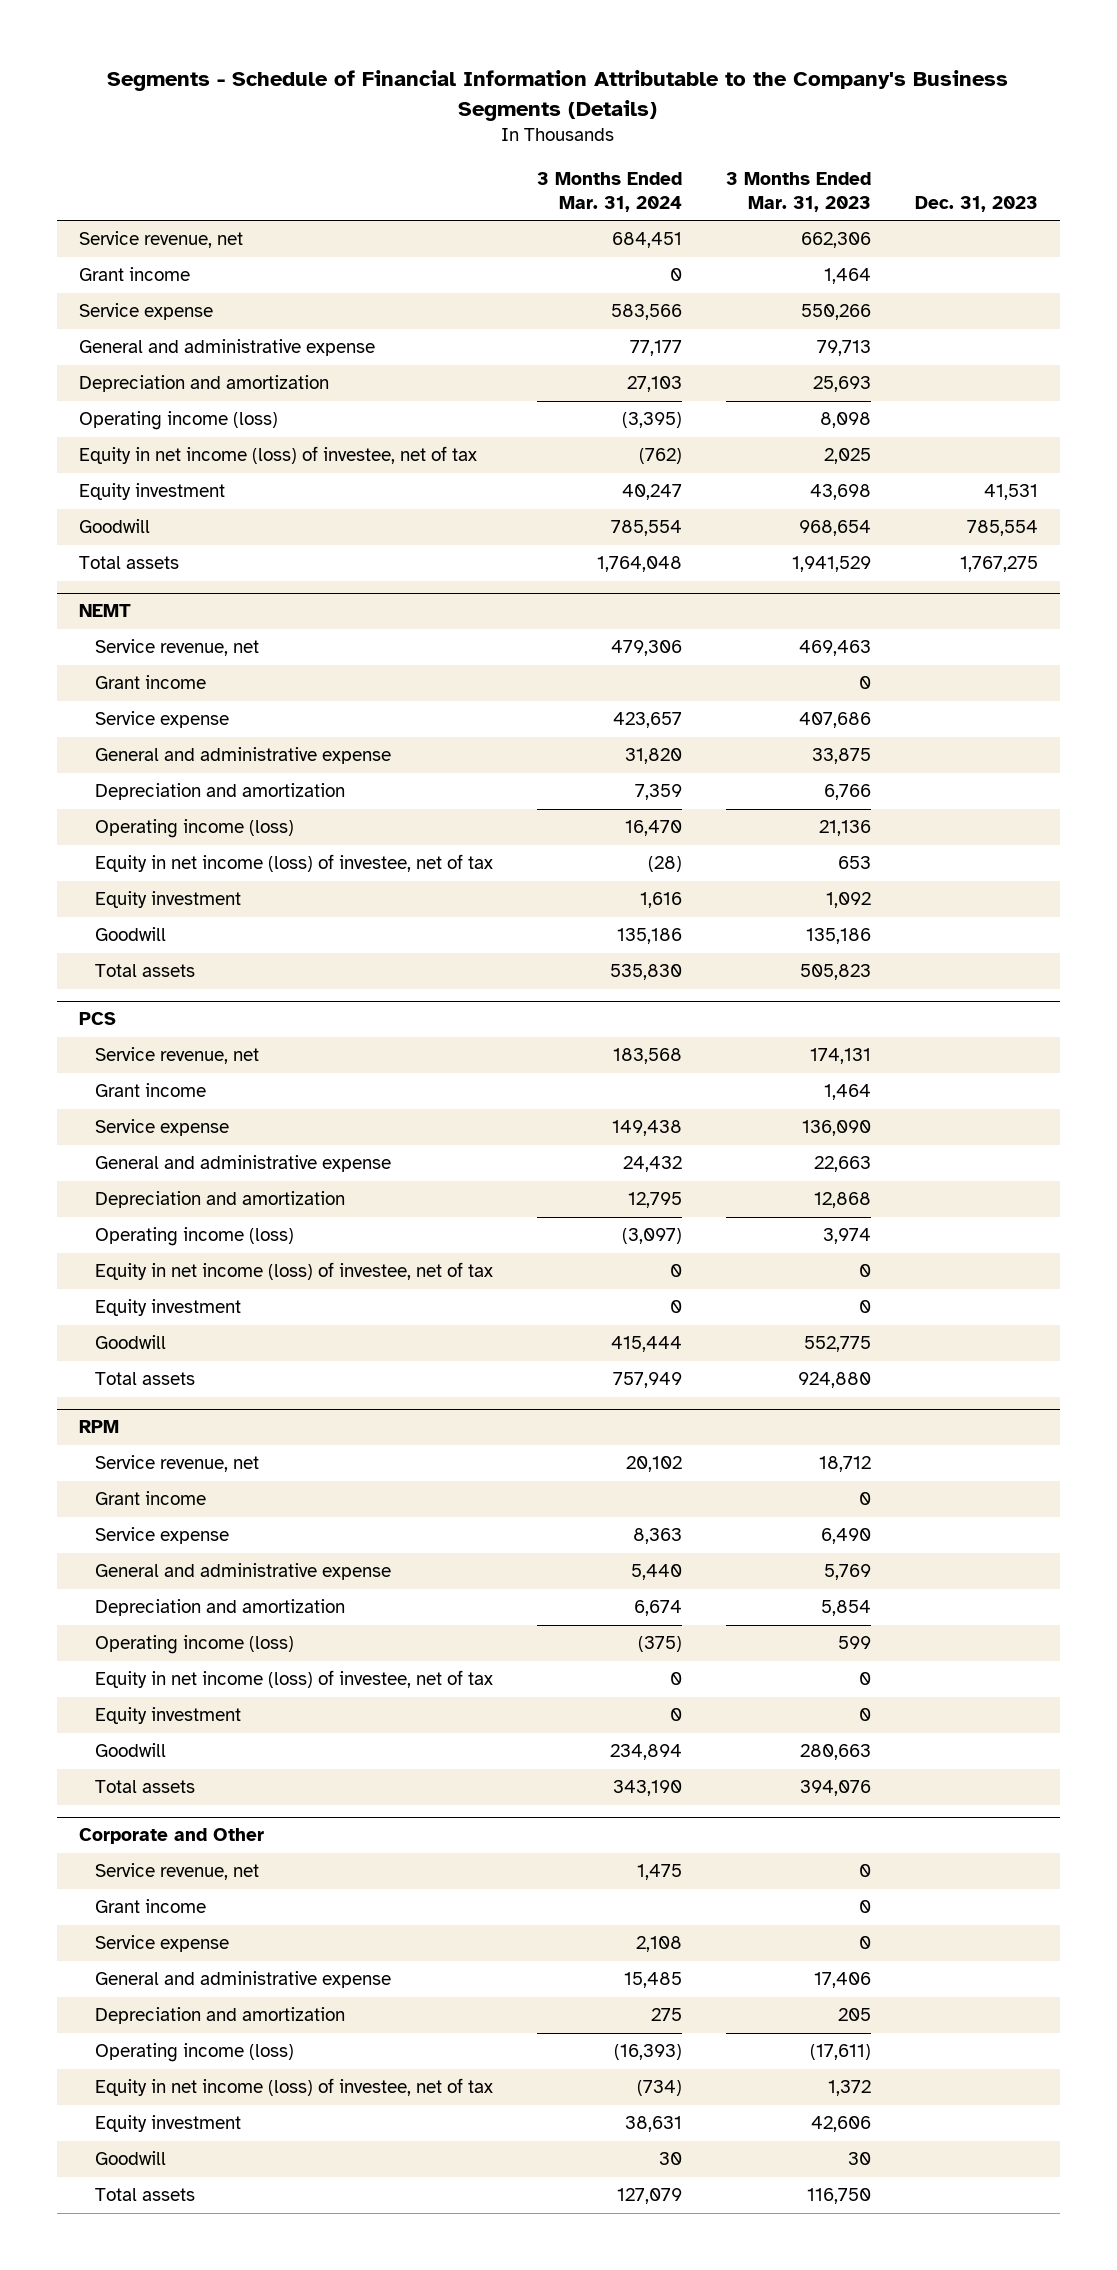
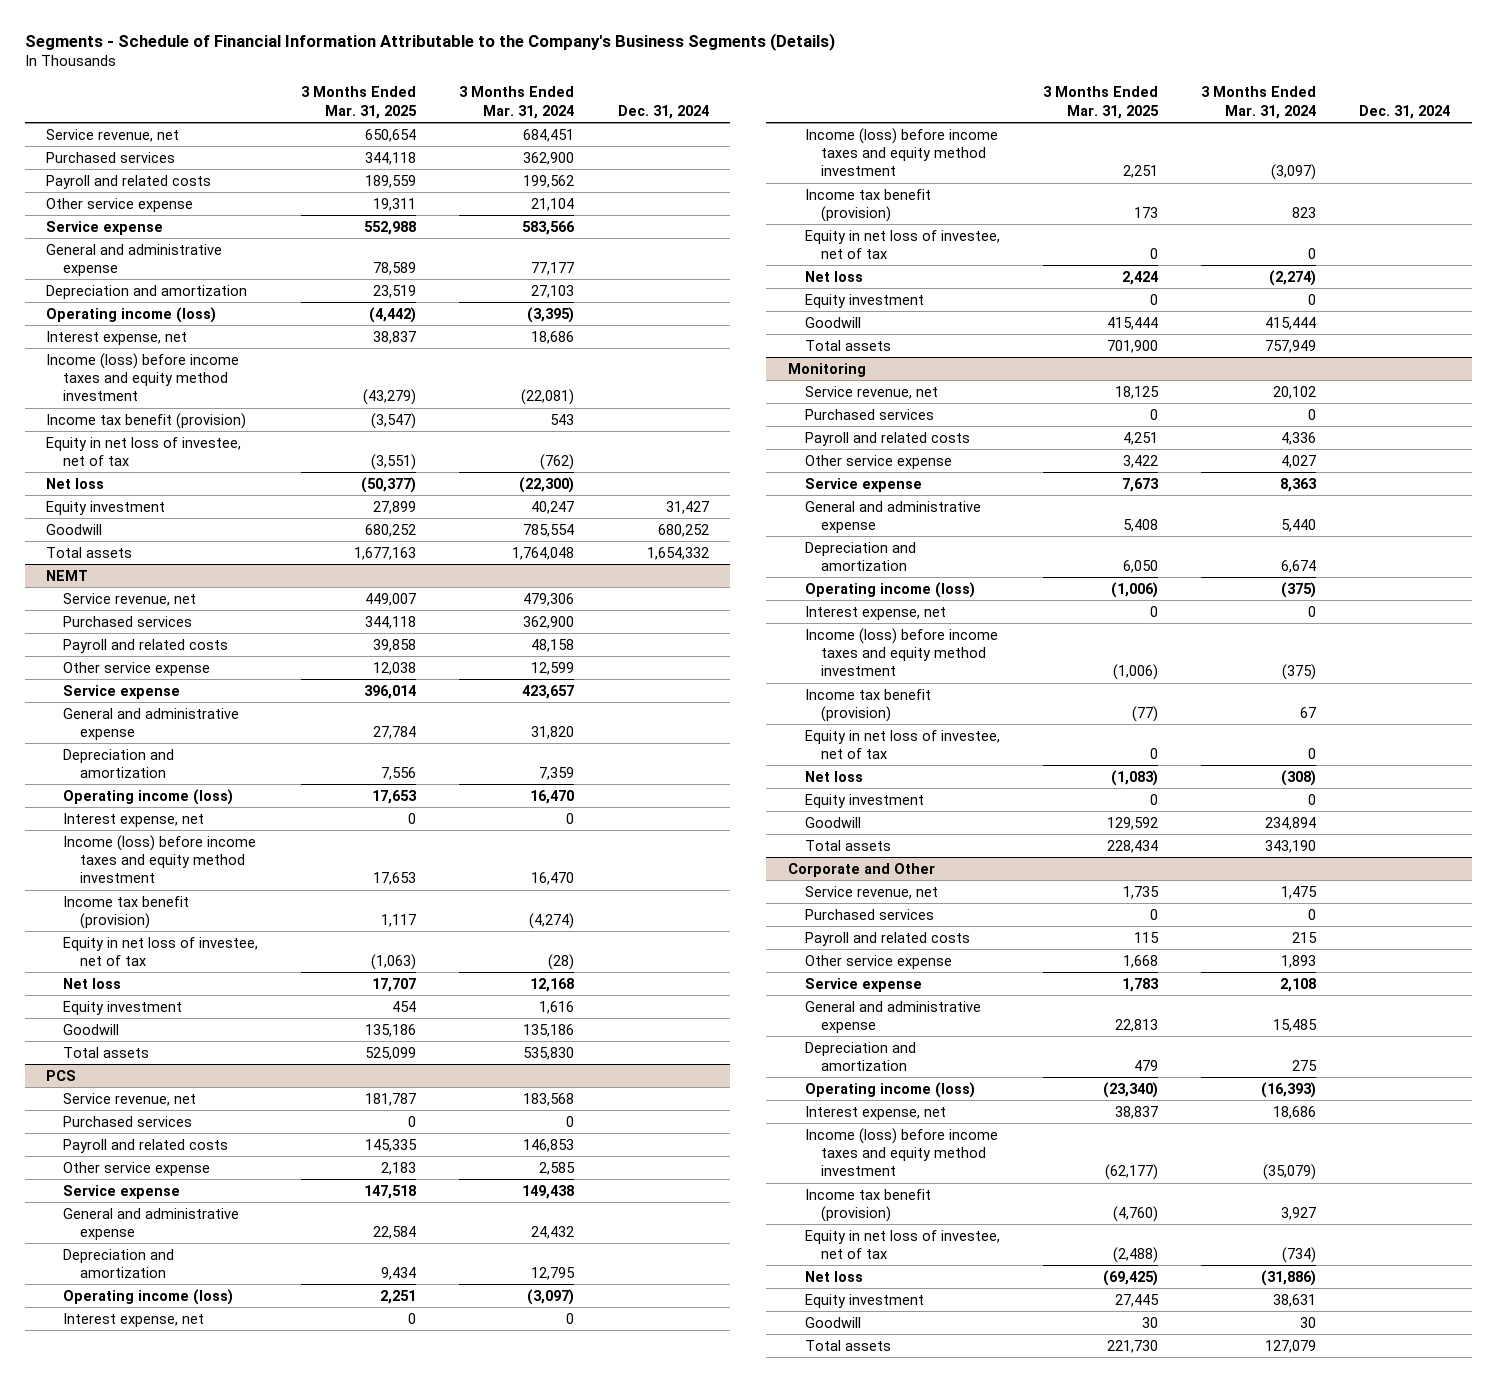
- | 3 Months Ended Mar. 31, 2024 | 3 Months Ended Mar. 31, 2023 | Dec. 31, 2023
+ | 3 Months Ended Mar. 31, 2025 | 3 Months Ended Mar. 31, 2024 | Dec. 31, 2024
- Grant income | 0 | 1,464 |
+ Purchased services | 344,118 | 362,900 |
+ Payroll and related costs | 189,559 | 199,562 |
+ Other service expense | 19,311 | 21,104 |
- Equity in net income (loss) of investee, net of tax | (762) | 2,025 |
+ Interest expense, net | 38,837 | 18,686 |
+ Income (loss) before income taxes and equity method investment | (43,279) | (22,081) |
+ Income tax benefit (provision) | (3,547) | 543 |
+ Equity in net loss of investee, net of tax | (3,551) | (762) |
+ Net loss | (50,377) | (22,300) |
@ NEMT
- Grant income | | 0 |
+ Purchased services | 344,118 | 362,900 |
+ Payroll and related costs | 39,858 | 48,158 |
+ Other service expense | 12,038 | 12,599 |
- Equity in net income (loss) of investee, net of tax | (28) | 653 |
+ Interest expense, net | 0 | 0 |
+ Income (loss) before income taxes and equity method investment | 17,653 | 16,470 |
+ Income tax benefit (provision) | 1,117 | (4,274) |
+ Equity in net loss of investee, net of tax | (1,063) | (28) |
+ Net loss | 17,707 | 12,168 |
@ PCS
- Grant income | | 1,464 |
+ Purchased services | 0 | 0 |
+ Payroll and related costs | 145,335 | 146,853 |
+ Other service expense | 2,183 | 2,585 |
- Equity in net income (loss) of investee, net of tax | 0 | 0 |
+ Interest expense, net | 0 | 0 |
+ Income (loss) before income taxes and equity method investment | 2,251 | (3,097) |
+ Income tax benefit (provision) | 173 | 823 |
+ Equity in net loss of investee, net of tax | 0 | 0 |
+ Net loss | 2,424 | (2,274) |
- RPM
+ Monitoring
- Grant income | | 0 |
+ Purchased services | 0 | 0 |
+ Payroll and related costs | 4,251 | 4,336 |
+ Other service expense | 3,422 | 4,027 |
- Equity in net income (loss) of investee, net of tax | 0 | 0 |
+ Interest expense, net | 0 | 0 |
+ Income (loss) before income taxes and equity method investment | (1,006) | (375) |
+ Income tax benefit (provision) | (77) | 67 |
+ Equity in net loss of investee, net of tax | 0 | 0 |
+ Net loss | (1,083) | (308) |
@ Corporate and Other
- Grant income | | 0 |
+ Purchased services | 0 | 0 |
+ Payroll and related costs | 115 | 215 |
+ Other service expense | 1,668 | 1,893 |
- Equity in net income (loss) of investee, net of tax | (734) | 1,372 |
+ Interest expense, net | 38,837 | 18,686 |
+ Income (loss) before income taxes and equity method investment | (62,177) | (35,079) |
+ Income tax benefit (provision) | (4,760) | 3,927 |
+ Equity in net loss of investee, net of tax | (2,488) | (734) |
+ Net loss | (69,425) | (31,886) |

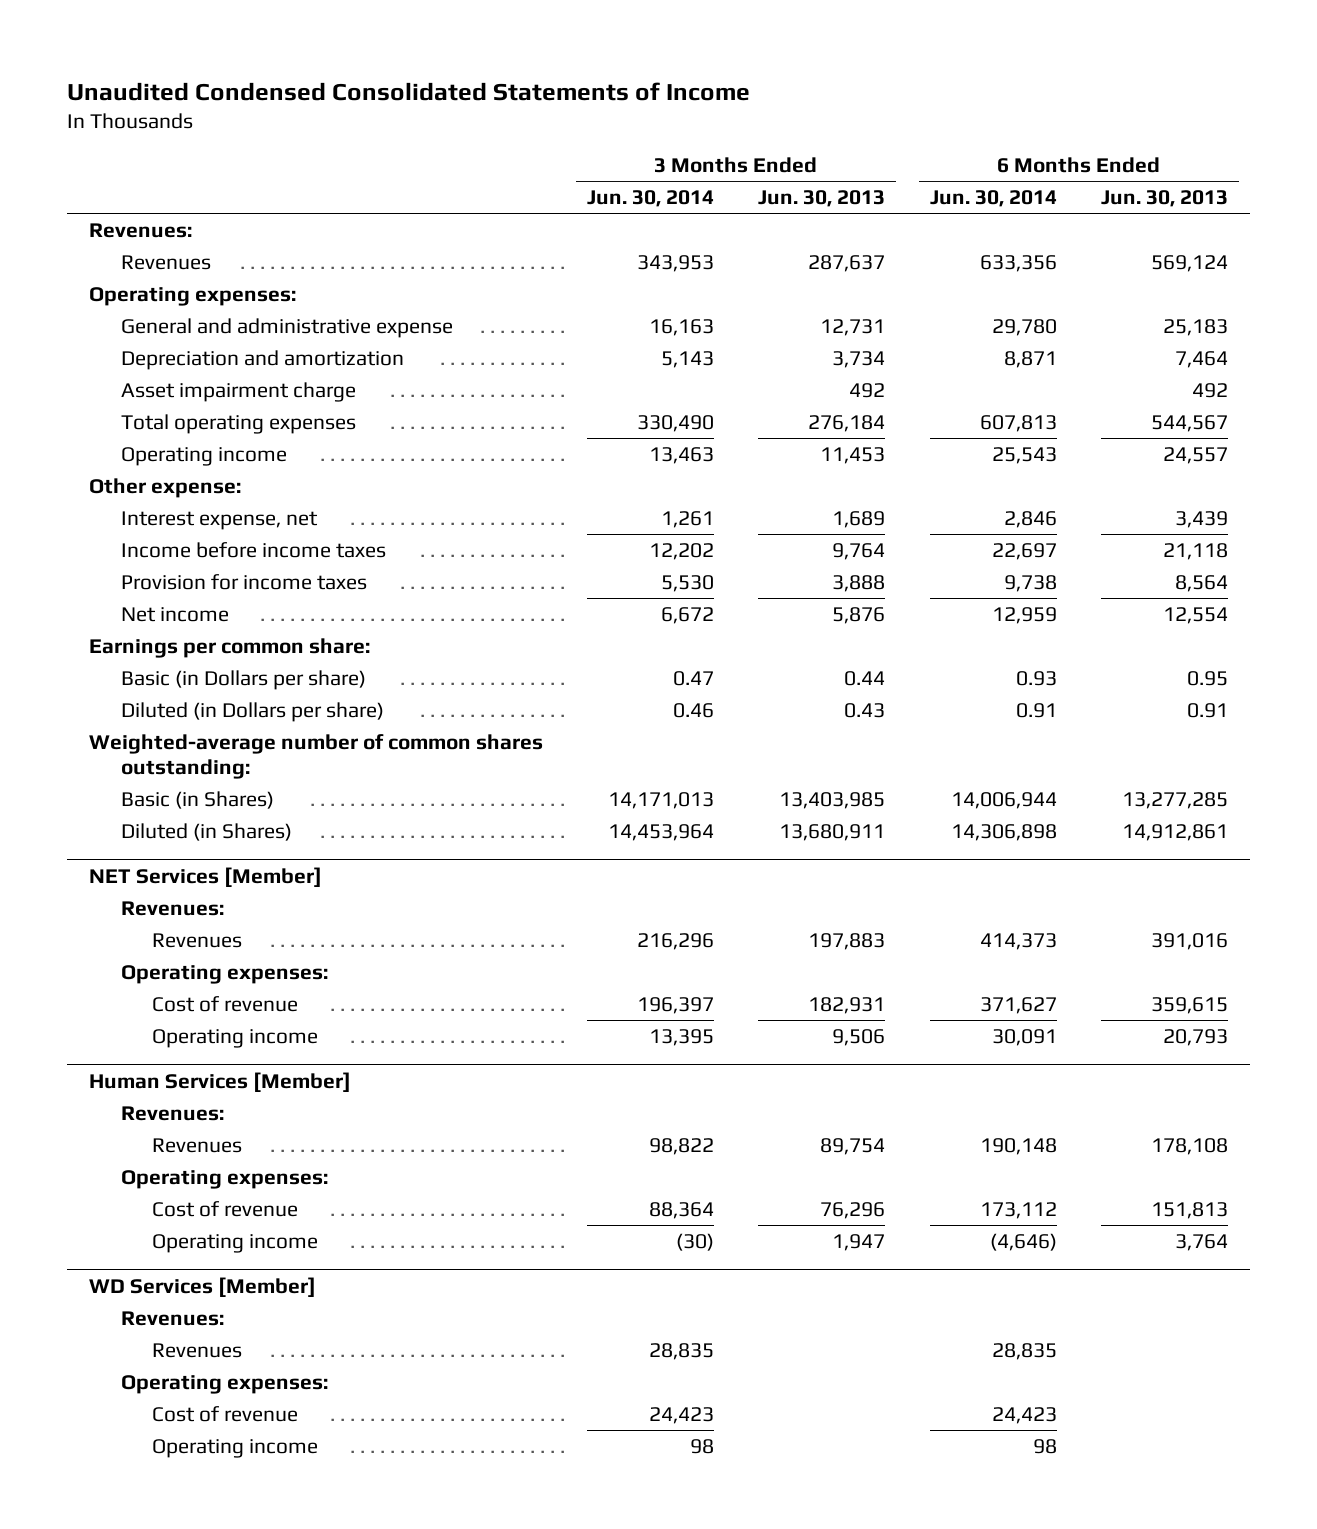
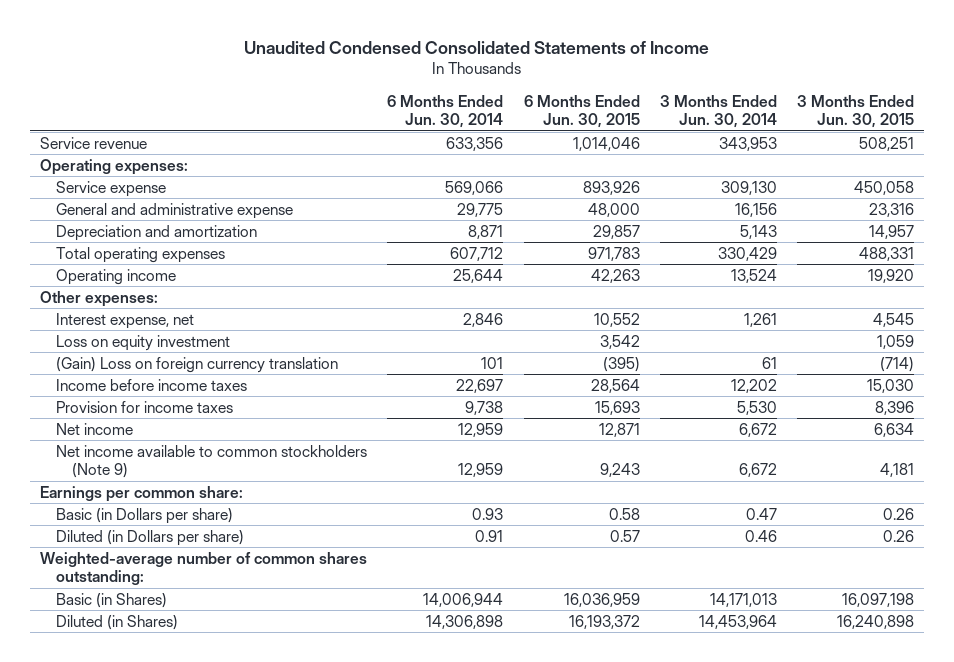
- | 3 Months Ended Jun. 30, 2014 | 3 Months Ended Jun. 30, 2013 | 6 Months Ended Jun. 30, 2014 | 6 Months Ended Jun. 30, 2013
+ | 6 Months Ended Jun. 30, 2014 | 6 Months Ended Jun. 30, 2015 | 3 Months Ended Jun. 30, 2014 | 3 Months Ended Jun. 30, 2015
- Revenues:
- Revenues | 343,953 | 287,637 | 633,356 | 569,124
+ Service revenue | 633,356 | 1,014,046 | 343,953 | 508,251
- General and administrative expense | 16,163 | 12,731 | 29,780 | 25,183
+ Service expense | 569,066 | 893,926 | 309,130 | 450,058
+ General and administrative expense | 29,775 | 48,000 | 16,156 | 23,316
- Asset impairment charge | | 492 | | 492
- Total operating expenses | 330,490 | 276,184 | 607,813 | 544,567
- Operating income | 13,463 | 11,453 | 25,543 | 24,557
- Other expense:
+ Total operating expenses | 607,712 | 971,783 | 330,429 | 488,331
+ Operating income | 25,644 | 42,263 | 13,524 | 19,920
+ Other expenses:
+ Loss on equity investment | | 3,542 | | 1,059
+ (Gain) Loss on foreign currency translation | 101 | (395) | 61 | (714)
+ Net income available to common stockholders (Note 9) | 12,959 | 9,243 | 6,672 | 4,181
- NET Services [Member]
- Revenues:
- Revenues | 216,296 | 197,883 | 414,373 | 391,016
- Operating expenses:
- Cost of revenue | 196,397 | 182,931 | 371,627 | 359,615
- Operating income | 13,395 | 9,506 | 30,091 | 20,793
- Human Services [Member]
- Revenues:
- Revenues | 98,822 | 89,754 | 190,148 | 178,108
- Operating expenses:
- Cost of revenue | 88,364 | 76,296 | 173,112 | 151,813
- Operating income | (30) | 1,947 | (4,646) | 3,764
- WD Services [Member]
- Revenues:
- Revenues | 28,835 | | 28,835 |
- Operating expenses:
- Cost of revenue | 24,423 | | 24,423 |
- Operating income | 98 | | 98 |

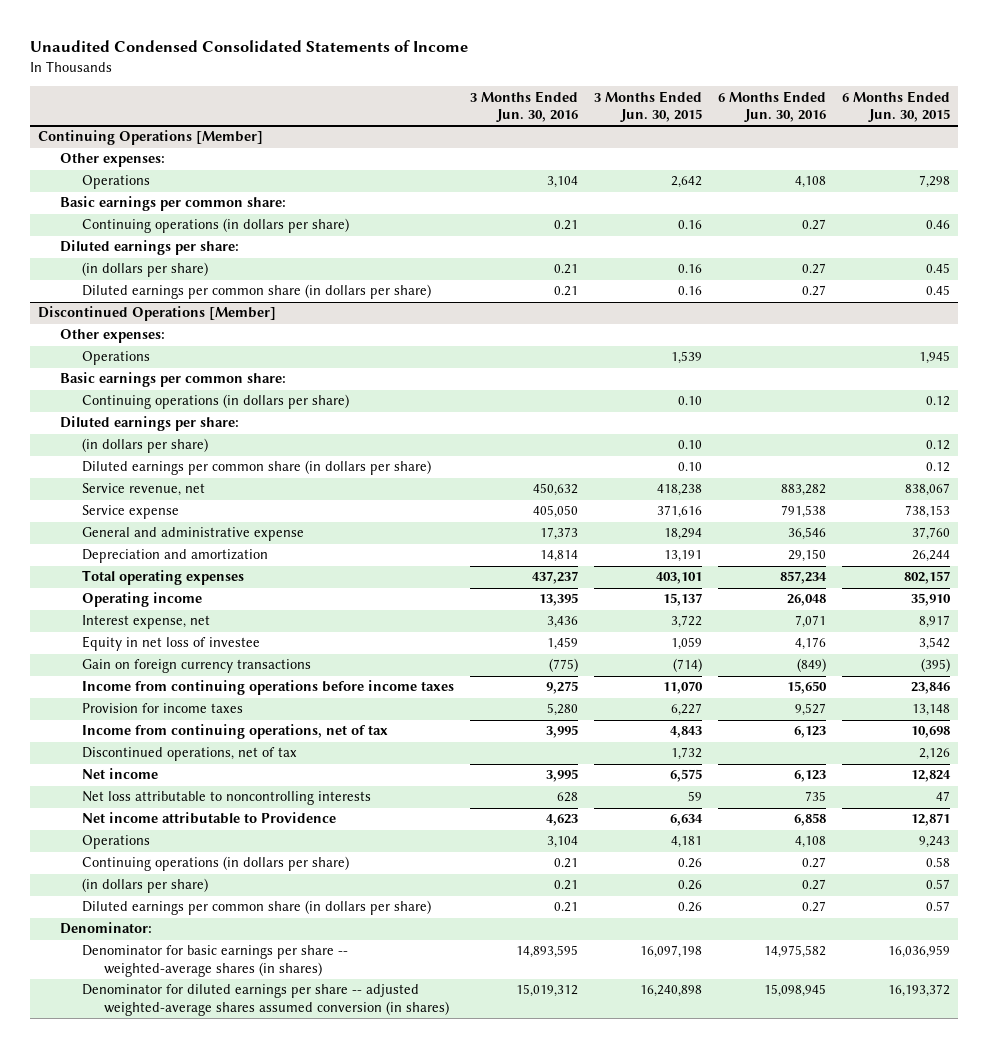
- | 6 Months Ended Jun. 30, 2014 | 6 Months Ended Jun. 30, 2015 | 3 Months Ended Jun. 30, 2014 | 3 Months Ended Jun. 30, 2015
+ | 3 Months Ended Jun. 30, 2016 | 3 Months Ended Jun. 30, 2015 | 6 Months Ended Jun. 30, 2016 | 6 Months Ended Jun. 30, 2015
- Service revenue | 633,356 | 1,014,046 | 343,953 | 508,251
- Operating expenses:
- Service expense | 569,066 | 893,926 | 309,130 | 450,058
- General and administrative expense | 29,775 | 48,000 | 16,156 | 23,316
- Depreciation and amortization | 8,871 | 29,857 | 5,143 | 14,957
- Total operating expenses | 607,712 | 971,783 | 330,429 | 488,331
- Operating income | 25,644 | 42,263 | 13,524 | 19,920
+ Continuing Operations [Member]
- Interest expense, net | 2,846 | 10,552 | 1,261 | 4,545
- Loss on equity investment | | 3,542 | | 1,059
- (Gain) Loss on foreign currency translation | 101 | (395) | 61 | (714)
- Income before income taxes | 22,697 | 28,564 | 12,202 | 15,030
- Provision for income taxes | 9,738 | 15,693 | 5,530 | 8,396
- Net income | 12,959 | 12,871 | 6,672 | 6,634
- Net income available to common stockholders (Note 9) | 12,959 | 9,243 | 6,672 | 4,181
- Earnings per common share:
- Basic (in Dollars per share) | 0.93 | 0.58 | 0.47 | 0.26
- Diluted (in Dollars per share) | 0.91 | 0.57 | 0.46 | 0.26
- Weighted-average number of common shares outstanding:
- Basic (in Shares) | 14,006,944 | 16,036,959 | 14,171,013 | 16,097,198
- Diluted (in Shares) | 14,306,898 | 16,193,372 | 14,453,964 | 16,240,898
+ Operations | 3,104 | 2,642 | 4,108 | 7,298
+ Basic earnings per common share:
+ Continuing operations (in dollars per share) | 0.21 | 0.16 | 0.27 | 0.46
+ Diluted earnings per share:
+ (in dollars per share) | 0.21 | 0.16 | 0.27 | 0.45
+ Diluted earnings per common share (in dollars per share) | 0.21 | 0.16 | 0.27 | 0.45
+ Discontinued Operations [Member]
+ Other expenses:
+ Operations | | 1,539 | | 1,945
+ Basic earnings per common share:
+ Continuing operations (in dollars per share) | | 0.10 | | 0.12
+ Diluted earnings per share:
+ (in dollars per share) | | 0.10 | | 0.12
+ Diluted earnings per common share (in dollars per share) | | 0.10 | | 0.12
+ Service revenue, net | 450,632 | 418,238 | 883,282 | 838,067
+ Service expense | 405,050 | 371,616 | 791,538 | 738,153
+ General and administrative expense | 17,373 | 18,294 | 36,546 | 37,760
+ Depreciation and amortization | 14,814 | 13,191 | 29,150 | 26,244
+ Total operating expenses | 437,237 | 403,101 | 857,234 | 802,157
+ Operating income | 13,395 | 15,137 | 26,048 | 35,910
+ Interest expense, net | 3,436 | 3,722 | 7,071 | 8,917
+ Equity in net loss of investee | 1,459 | 1,059 | 4,176 | 3,542
+ Gain on foreign currency transactions | (775) | (714) | (849) | (395)
+ Income from continuing operations before income taxes | 9,275 | 11,070 | 15,650 | 23,846
+ Provision for income taxes | 5,280 | 6,227 | 9,527 | 13,148
+ Income from continuing operations, net of tax | 3,995 | 4,843 | 6,123 | 10,698
+ Discontinued operations, net of tax | | 1,732 | | 2,126
+ Net income | 3,995 | 6,575 | 6,123 | 12,824
+ Net loss attributable to noncontrolling interests | 628 | 59 | 735 | 47
+ Net income attributable to Providence | 4,623 | 6,634 | 6,858 | 12,871
+ Operations | 3,104 | 4,181 | 4,108 | 9,243
+ Continuing operations (in dollars per share) | 0.21 | 0.26 | 0.27 | 0.58
+ (in dollars per share) | 0.21 | 0.26 | 0.27 | 0.57
+ Diluted earnings per common share (in dollars per share) | 0.21 | 0.26 | 0.27 | 0.57
+ Denominator:
+ Denominator for basic earnings per share -- weighted-average shares (in shares) | 14,893,595 | 16,097,198 | 14,975,582 | 16,036,959
+ Denominator for diluted earnings per share -- adjusted weighted-average shares assumed conversion (in shares) | 15,019,312 | 16,240,898 | 15,098,945 | 16,193,372

